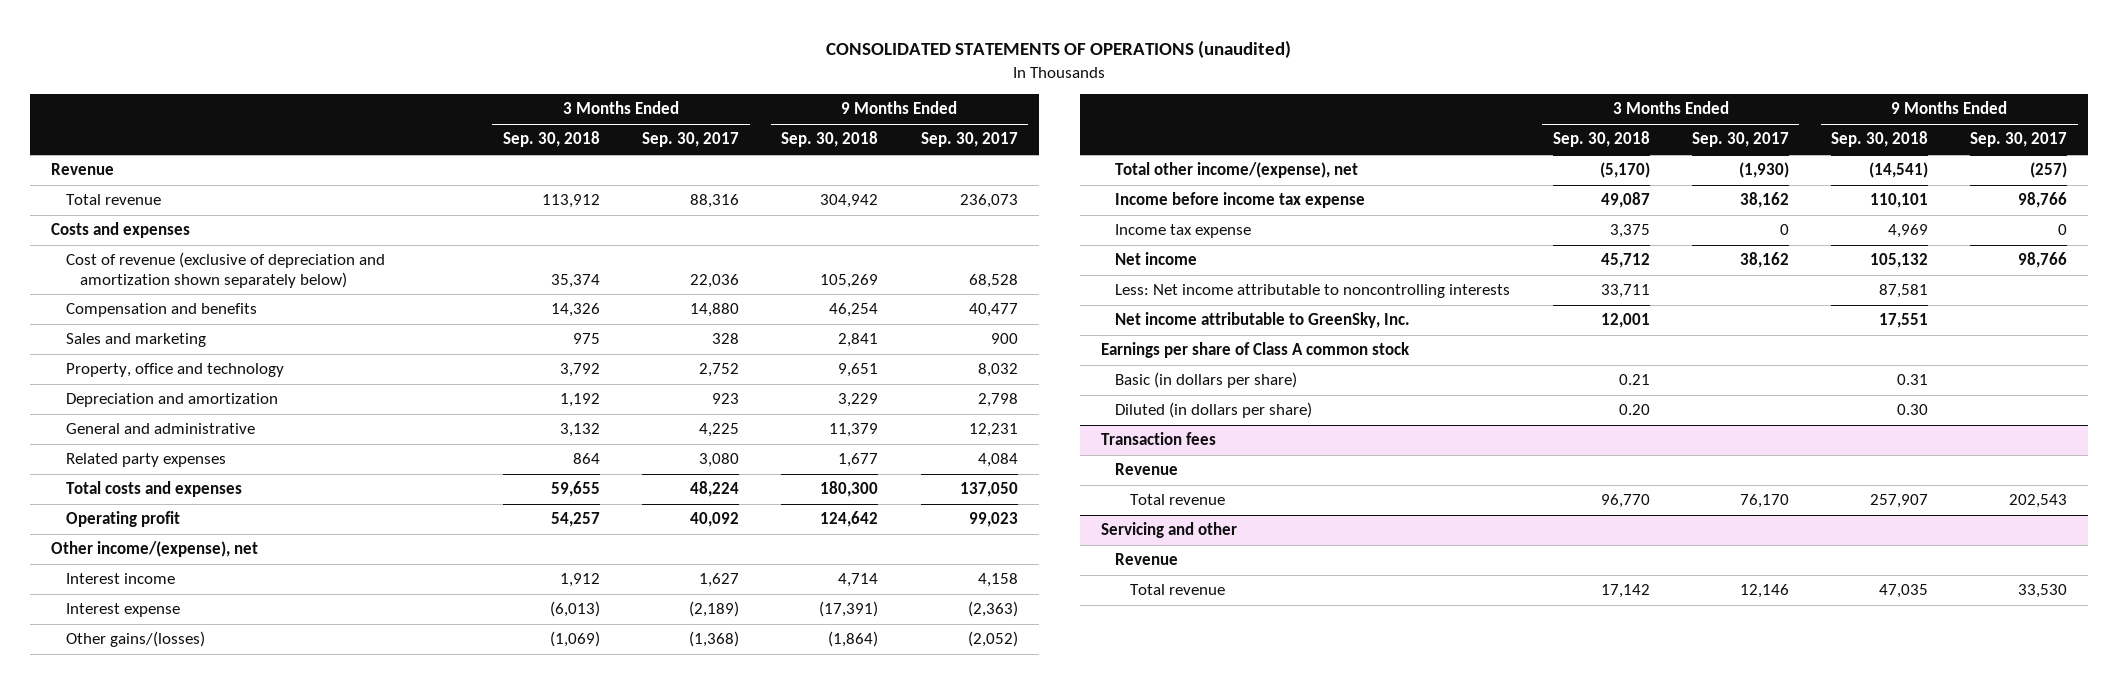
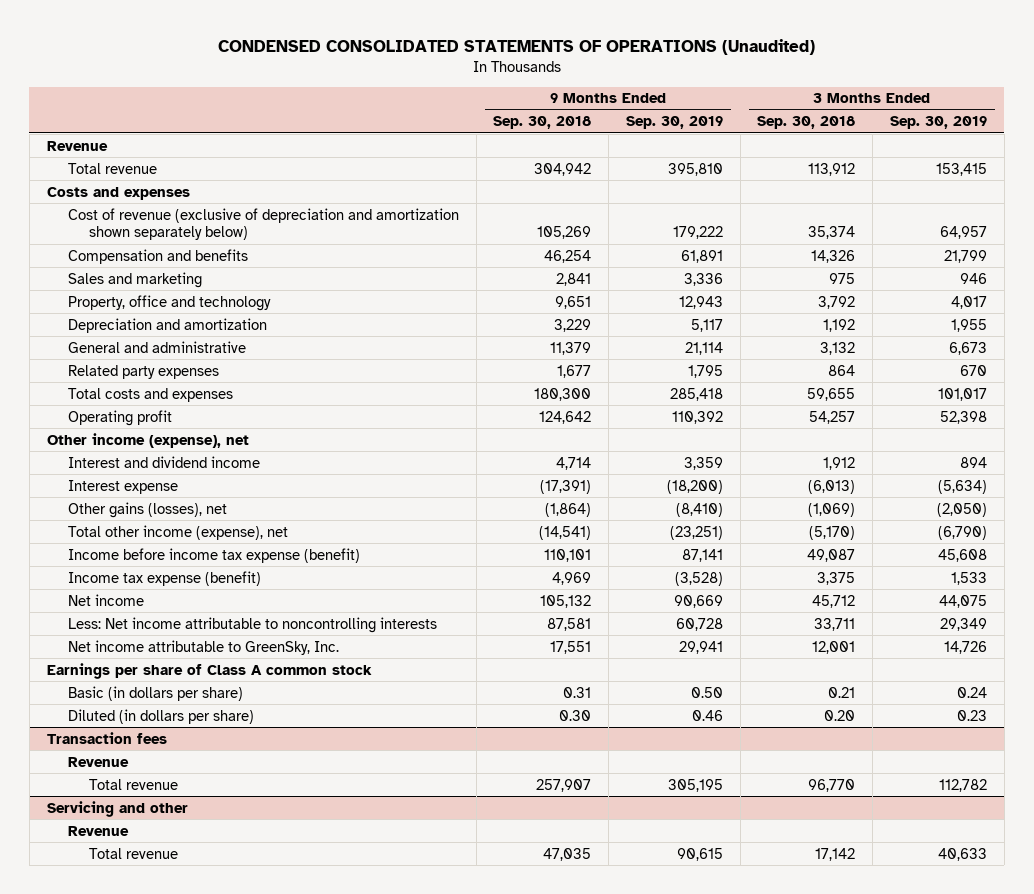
- CONSOLIDATED STATEMENTS OF OPERATIONS (unaudited)
+ CONDENSED CONSOLIDATED STATEMENTS OF OPERATIONS (Unaudited)
- | 3 Months Ended Sep. 30, 2018 | 3 Months Ended Sep. 30, 2017 | 9 Months Ended Sep. 30, 2018 | 9 Months Ended Sep. 30, 2017
+ | 9 Months Ended Sep. 30, 2018 | 9 Months Ended Sep. 30, 2019 | 3 Months Ended Sep. 30, 2018 | 3 Months Ended Sep. 30, 2019
- Other income/(expense), net
- Interest income | 1,912 | 1,627 | 4,714 | 4,158
+ Other income (expense), net
+ Interest and dividend income | 4,714 | 3,359 | 1,912 | 894
- Other gains/(losses) | (1,069) | (1,368) | (1,864) | (2,052)
- Total other income/(expense), net | (5,170) | (1,930) | (14,541) | (257)
- Income before income tax expense | 49,087 | 38,162 | 110,101 | 98,766
- Income tax expense | 3,375 | 0 | 4,969 | 0
+ Other gains (losses), net | (1,864) | (8,410) | (1,069) | (2,050)
+ Total other income (expense), net | (14,541) | (23,251) | (5,170) | (6,790)
+ Income before income tax expense (benefit) | 110,101 | 87,141 | 49,087 | 45,608
+ Income tax expense (benefit) | 4,969 | (3,528) | 3,375 | 1,533

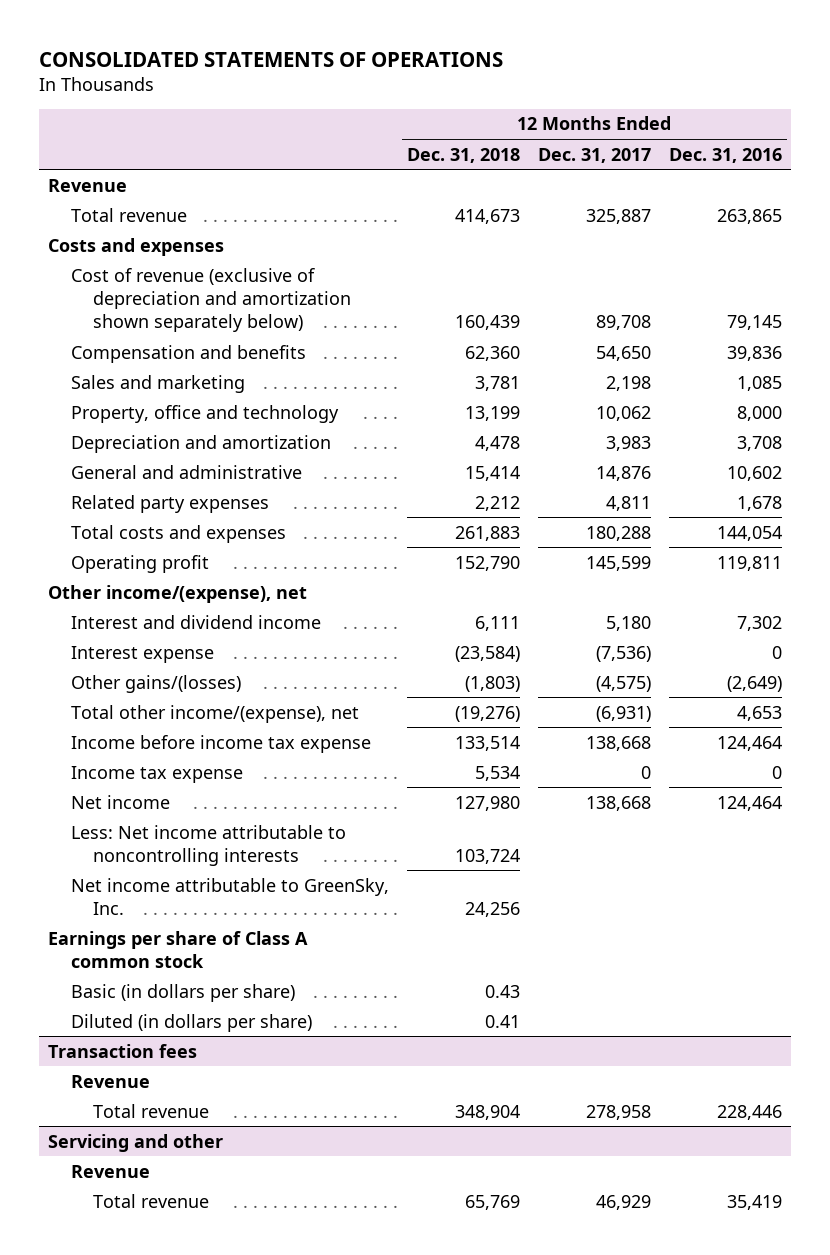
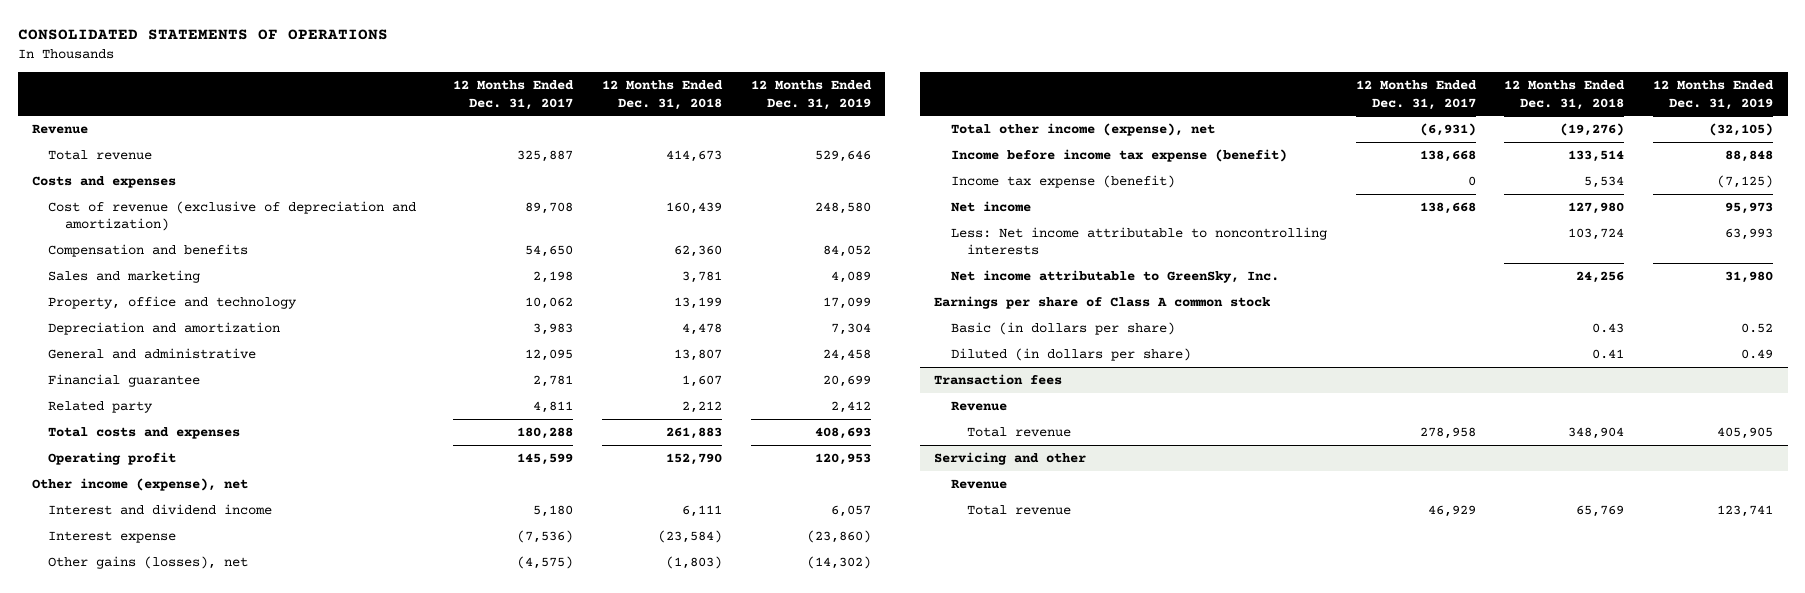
- | 12 Months Ended Dec. 31, 2018 | 12 Months Ended Dec. 31, 2017 | 12 Months Ended Dec. 31, 2016
+ | 12 Months Ended Dec. 31, 2017 | 12 Months Ended Dec. 31, 2018 | 12 Months Ended Dec. 31, 2019
- Cost of revenue (exclusive of depreciation and amortization shown separately below) | 160,439 | 89,708 | 79,145
+ Cost of revenue (exclusive of depreciation and amortization) | 89,708 | 160,439 | 248,580
- General and administrative | 15,414 | 14,876 | 10,602
- Related party expenses | 2,212 | 4,811 | 1,678
+ General and administrative | 12,095 | 13,807 | 24,458
+ Financial guarantee | 2,781 | 1,607 | 20,699
+ Related party | 4,811 | 2,212 | 2,412
- Other income/(expense), net
+ Other income (expense), net
- Other gains/(losses) | (1,803) | (4,575) | (2,649)
- Total other income/(expense), net | (19,276) | (6,931) | 4,653
- Income before income tax expense | 133,514 | 138,668 | 124,464
- Income tax expense | 5,534 | 0 | 0
+ Other gains (losses), net | (4,575) | (1,803) | (14,302)
+ Total other income (expense), net | (6,931) | (19,276) | (32,105)
+ Income before income tax expense (benefit) | 138,668 | 133,514 | 88,848
+ Income tax expense (benefit) | 0 | 5,534 | (7,125)

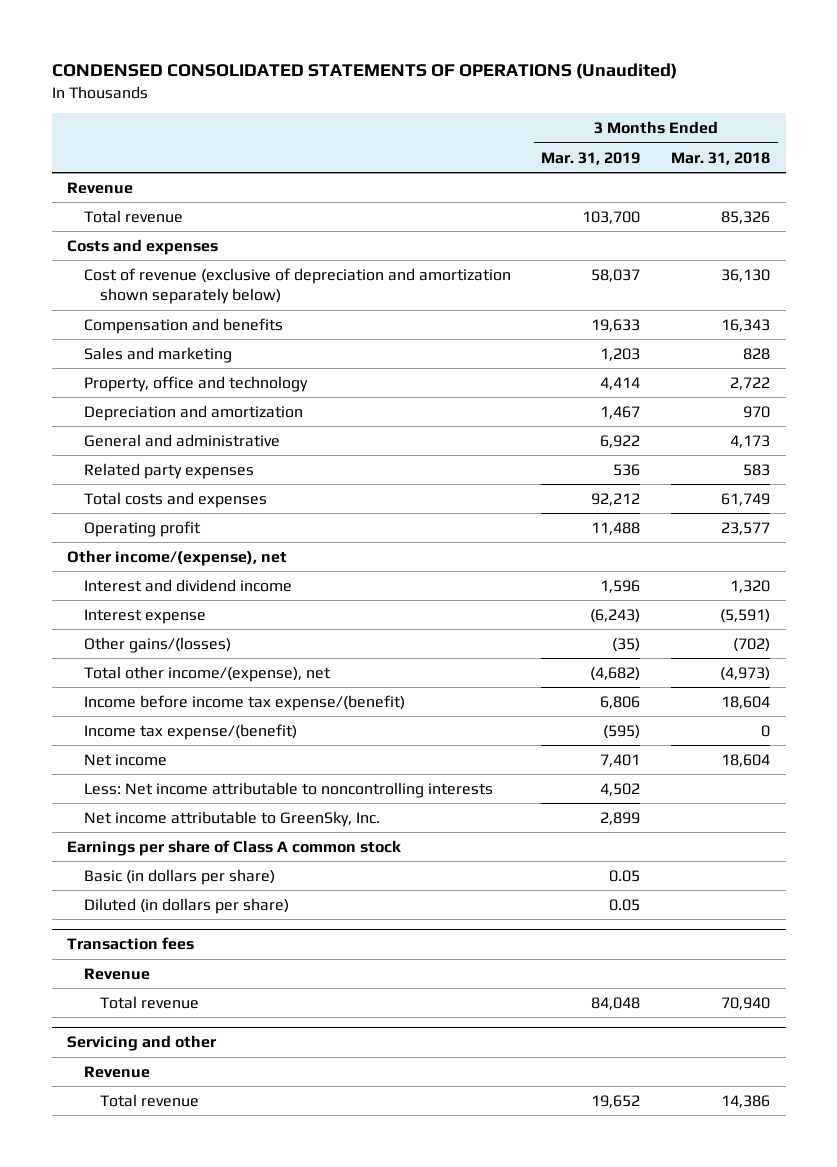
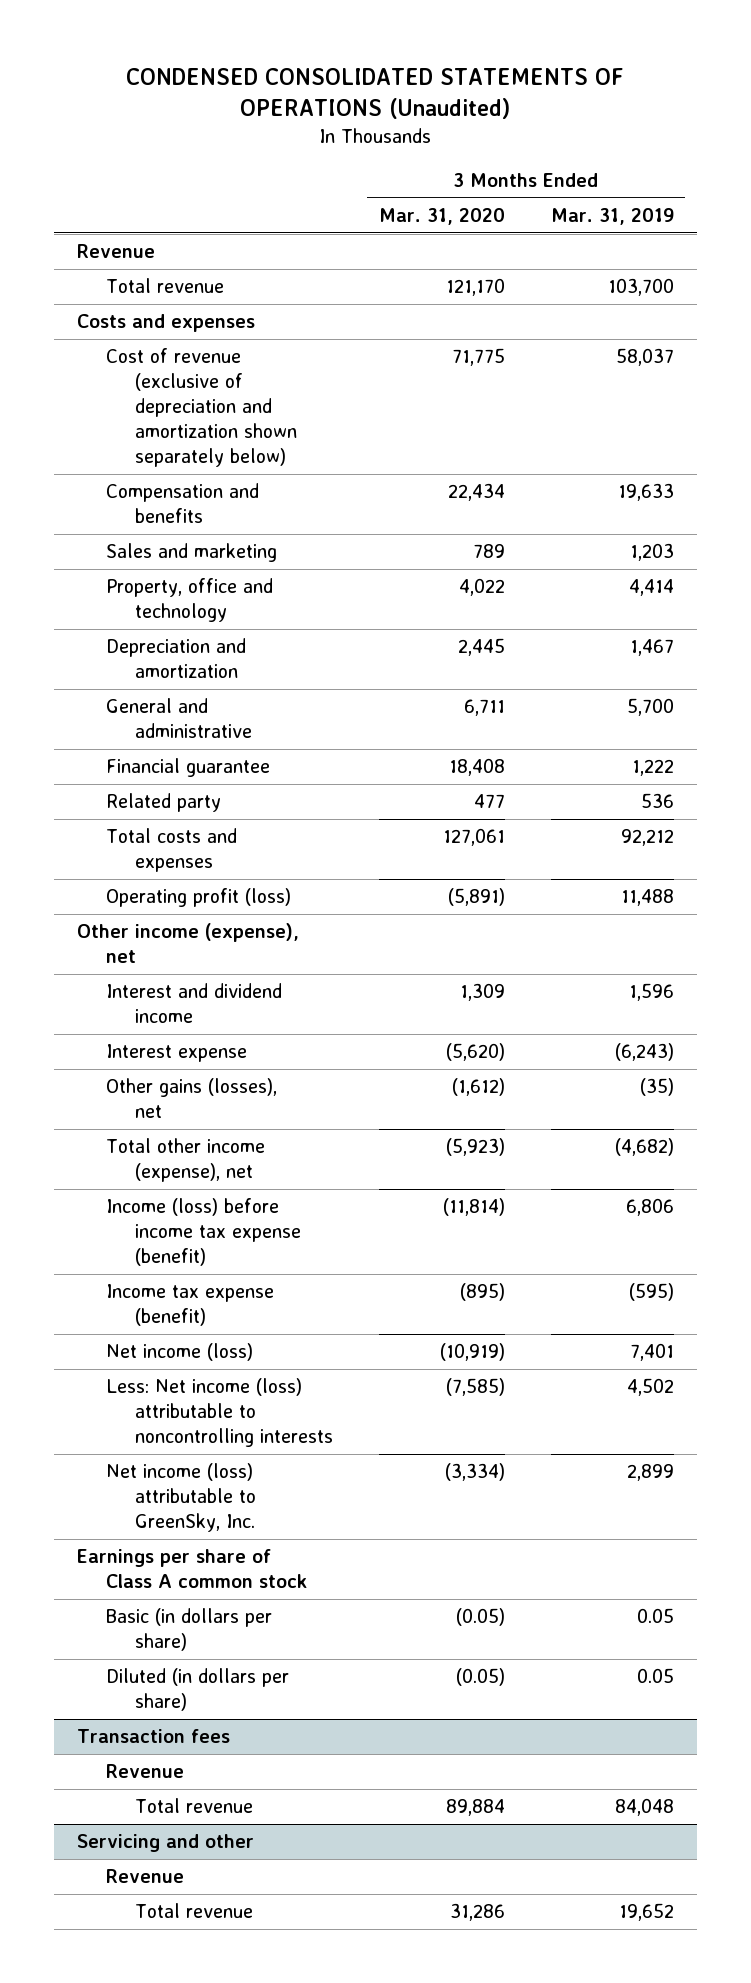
- | 3 Months Ended Mar. 31, 2019 | 3 Months Ended Mar. 31, 2018
+ | 3 Months Ended Mar. 31, 2020 | 3 Months Ended Mar. 31, 2019
- General and administrative | 6,922 | 4,173
- Related party expenses | 536 | 583
+ General and administrative | 6,711 | 5,700
+ Financial guarantee | 18,408 | 1,222
+ Related party | 477 | 536
- Operating profit | 11,488 | 23,577
- Other income/(expense), net
+ Operating profit (loss) | (5,891) | 11,488
+ Other income (expense), net
- Other gains/(losses) | (35) | (702)
- Total other income/(expense), net | (4,682) | (4,973)
- Income before income tax expense/(benefit) | 6,806 | 18,604
- Income tax expense/(benefit) | (595) | 0
- Net income | 7,401 | 18,604
- Less: Net income attributable to noncontrolling interests | 4,502 |
- Net income attributable to GreenSky, Inc. | 2,899 |
+ Other gains (losses), net | (1,612) | (35)
+ Total other income (expense), net | (5,923) | (4,682)
+ Income (loss) before income tax expense (benefit) | (11,814) | 6,806
+ Income tax expense (benefit) | (895) | (595)
+ Net income (loss) | (10,919) | 7,401
+ Less: Net income (loss) attributable to noncontrolling interests | (7,585) | 4,502
+ Net income (loss) attributable to GreenSky, Inc. | (3,334) | 2,899

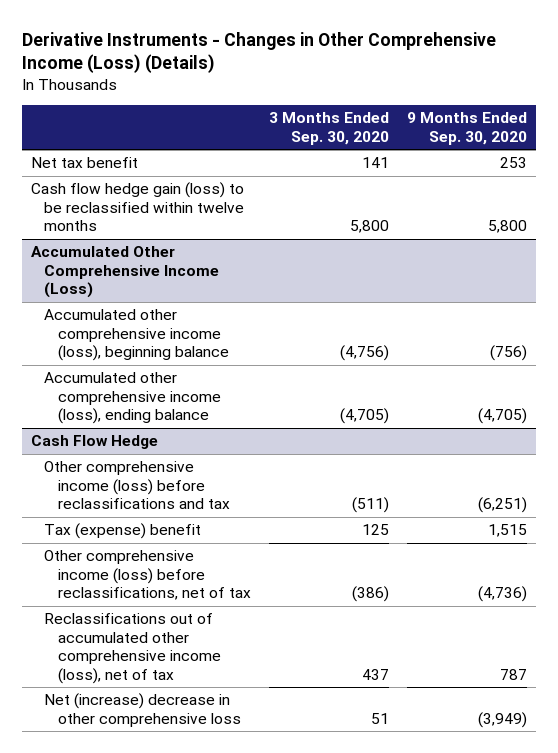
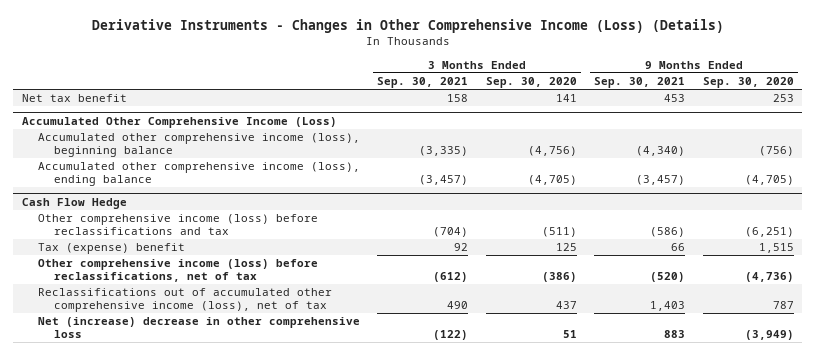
- | 3 Months Ended Sep. 30, 2020 | 9 Months Ended Sep. 30, 2020
+ | 3 Months Ended Sep. 30, 2021 | 3 Months Ended Sep. 30, 2020 | 9 Months Ended Sep. 30, 2021 | 9 Months Ended Sep. 30, 2020
- Cash flow hedge gain (loss) to be reclassified within twelve months | 5,800 | 5,800

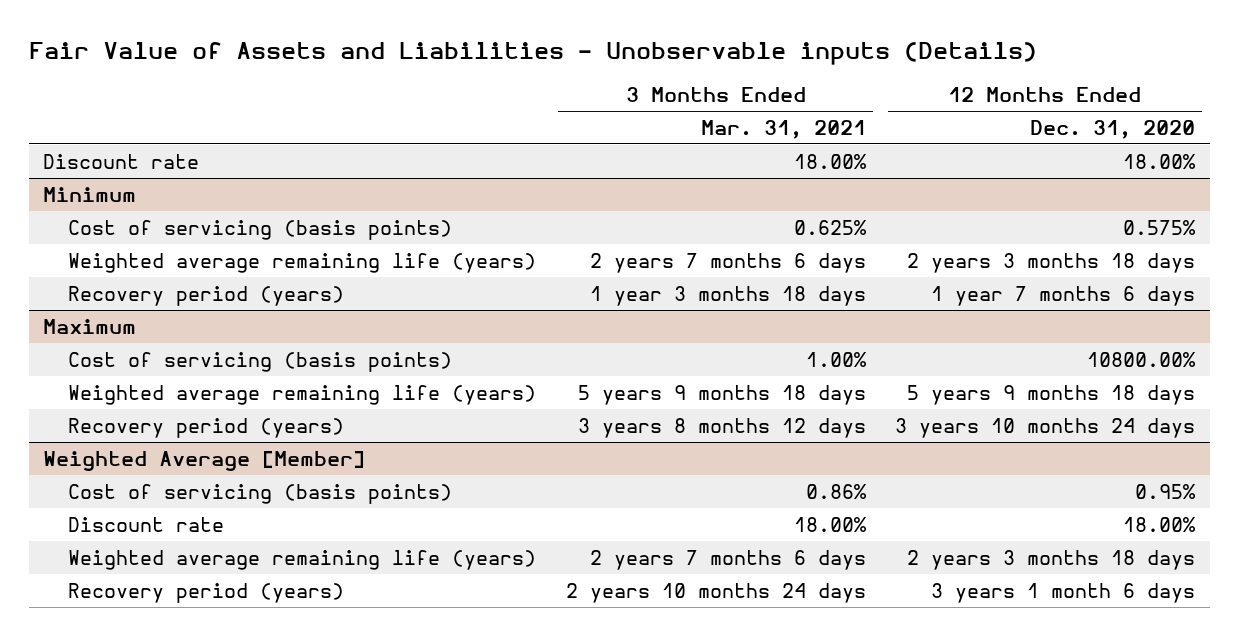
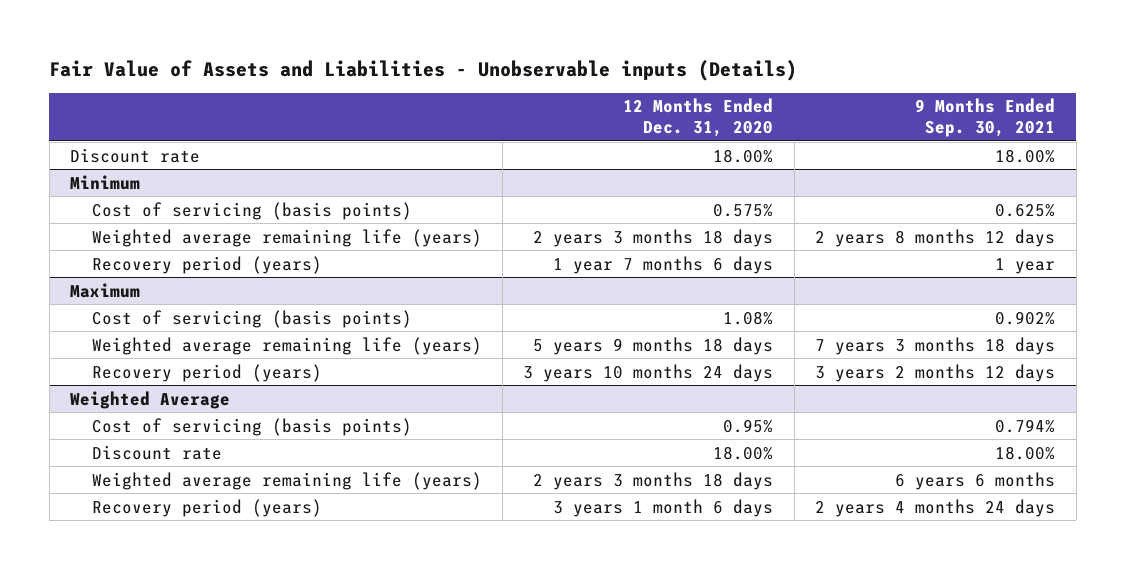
- | 3 Months Ended Mar. 31, 2021 | 12 Months Ended Dec. 31, 2020
+ | 12 Months Ended Dec. 31, 2020 | 9 Months Ended Sep. 30, 2021
@ Maximum
- Cost of servicing (basis points) | 1.00% | 10800.00%
+ Cost of servicing (basis points) | 1.08% | 0.902%
- Weighted Average [Member]
+ Weighted Average

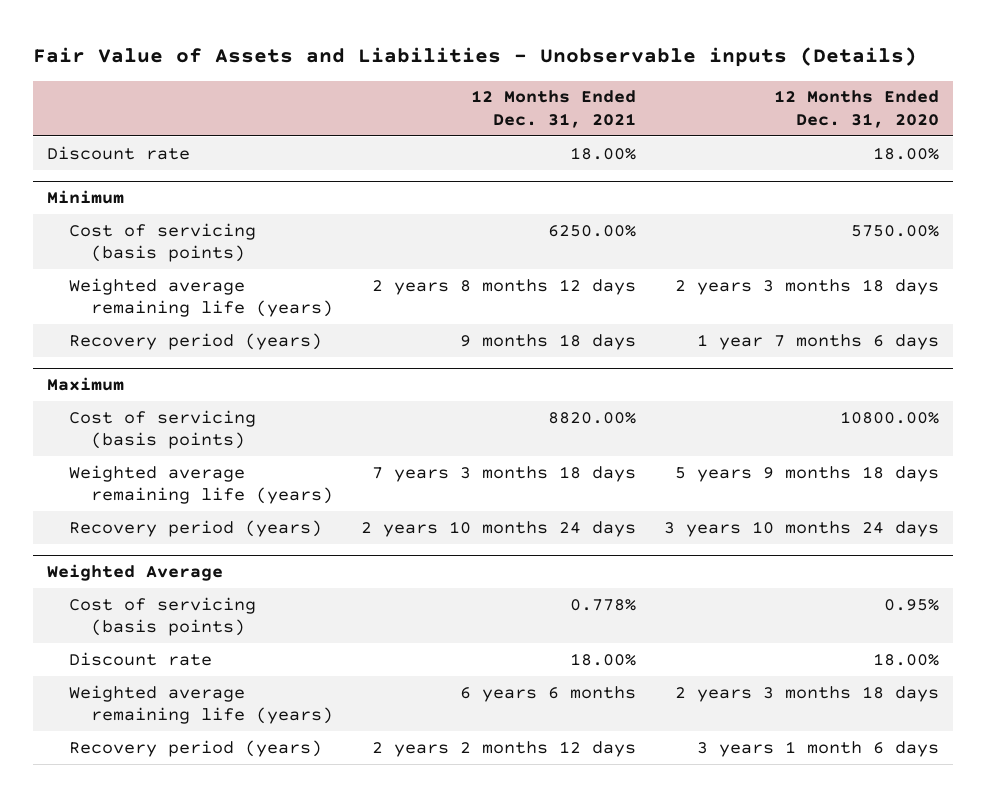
- | 12 Months Ended Dec. 31, 2020 | 9 Months Ended Sep. 30, 2021
+ | 12 Months Ended Dec. 31, 2021 | 12 Months Ended Dec. 31, 2020
@ Minimum
- Cost of servicing (basis points) | 0.575% | 0.625%
+ Cost of servicing (basis points) | 6250.00% | 5750.00%
@ Maximum
- Cost of servicing (basis points) | 1.08% | 0.902%
+ Cost of servicing (basis points) | 8820.00% | 10800.00%

